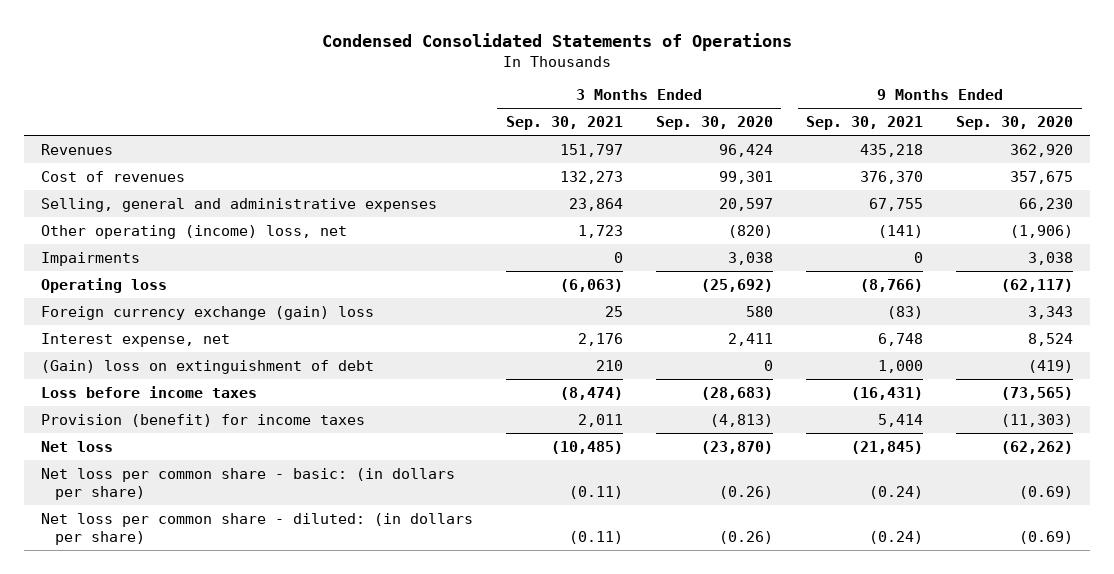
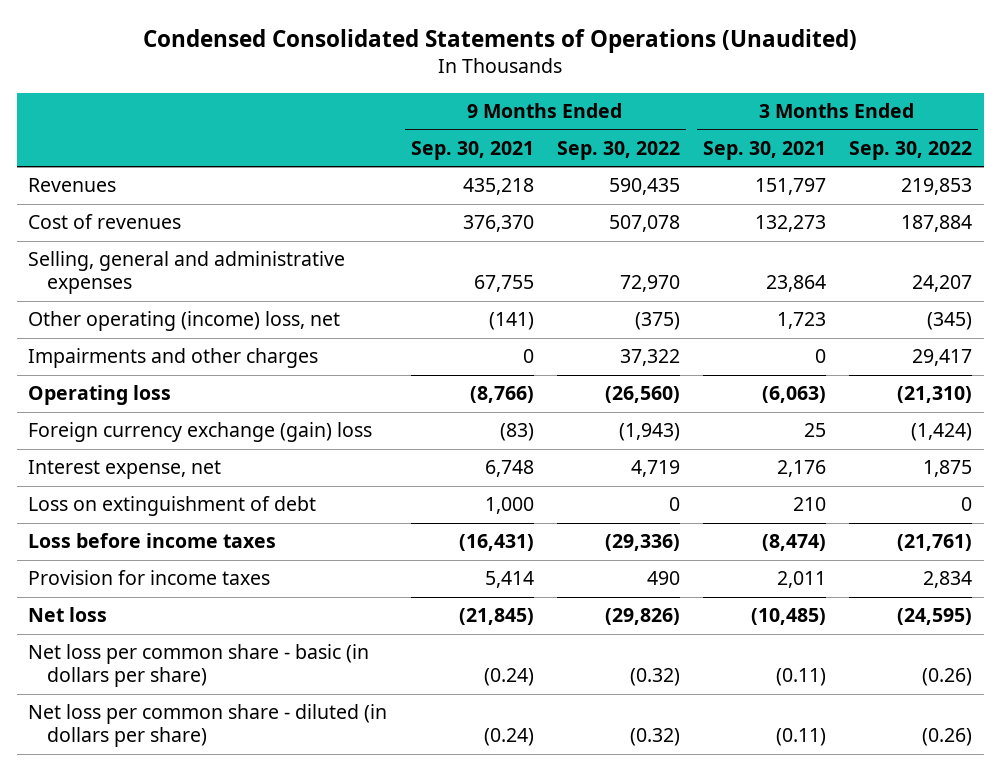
- Condensed Consolidated Statements of Operations
+ Condensed Consolidated Statements of Operations (Unaudited)
- | 3 Months Ended Sep. 30, 2021 | 3 Months Ended Sep. 30, 2020 | 9 Months Ended Sep. 30, 2021 | 9 Months Ended Sep. 30, 2020
+ | 9 Months Ended Sep. 30, 2021 | 9 Months Ended Sep. 30, 2022 | 3 Months Ended Sep. 30, 2021 | 3 Months Ended Sep. 30, 2022
- Impairments | 0 | 3,038 | 0 | 3,038
+ Impairments and other charges | 0 | 37,322 | 0 | 29,417
- (Gain) loss on extinguishment of debt | 210 | 0 | 1,000 | (419)
+ Loss on extinguishment of debt | 1,000 | 0 | 210 | 0
- Provision (benefit) for income taxes | 2,011 | (4,813) | 5,414 | (11,303)
+ Provision for income taxes | 5,414 | 490 | 2,011 | 2,834
- Net loss per common share - basic: (in dollars per share) | (0.11) | (0.26) | (0.24) | (0.69)
- Net loss per common share - diluted: (in dollars per share) | (0.11) | (0.26) | (0.24) | (0.69)
+ Net loss per common share - basic (in dollars per share) | (0.24) | (0.32) | (0.11) | (0.26)
+ Net loss per common share - diluted (in dollars per share) | (0.24) | (0.32) | (0.11) | (0.26)

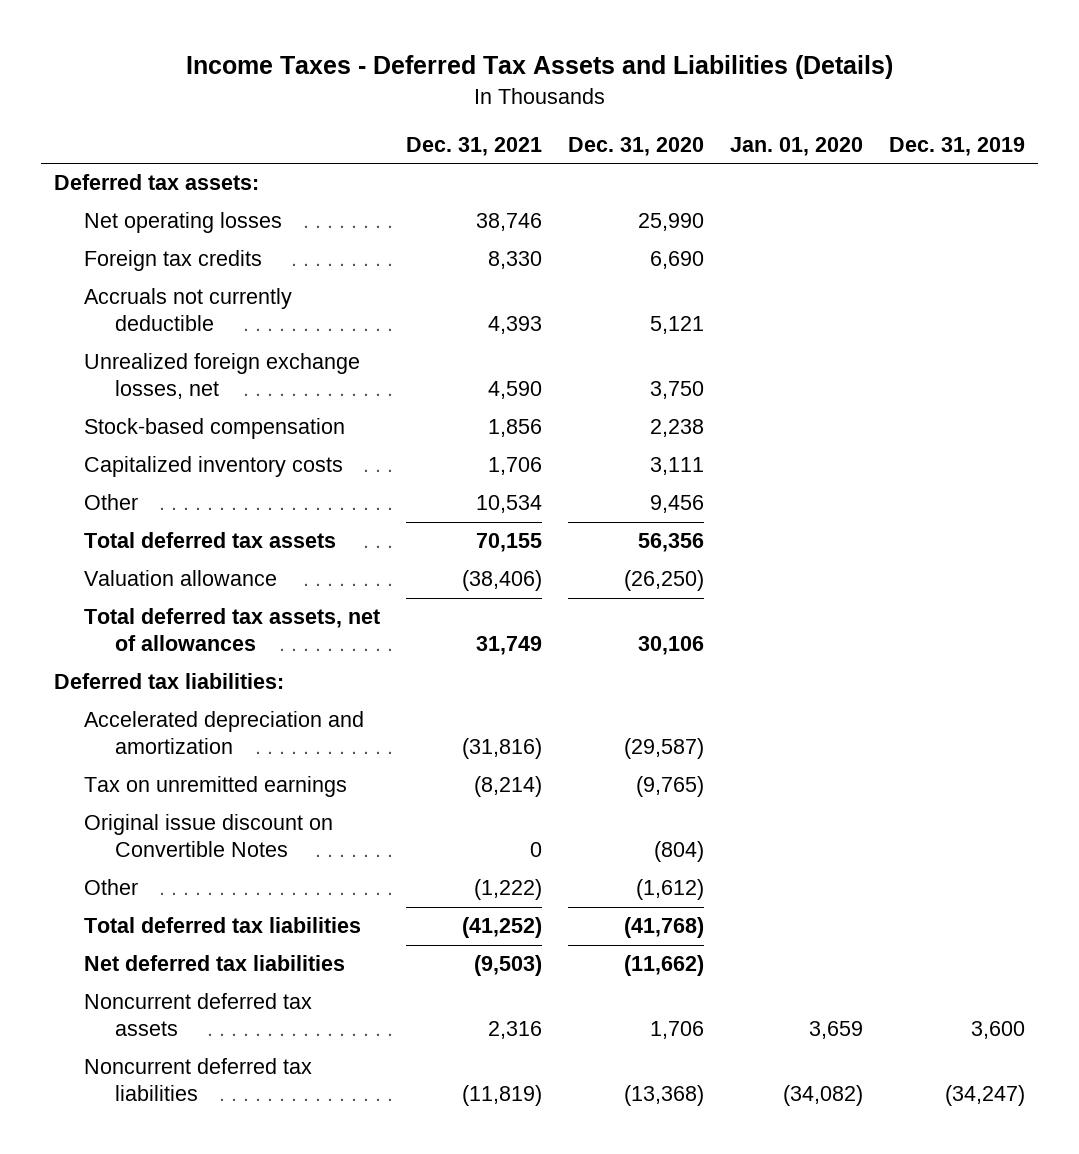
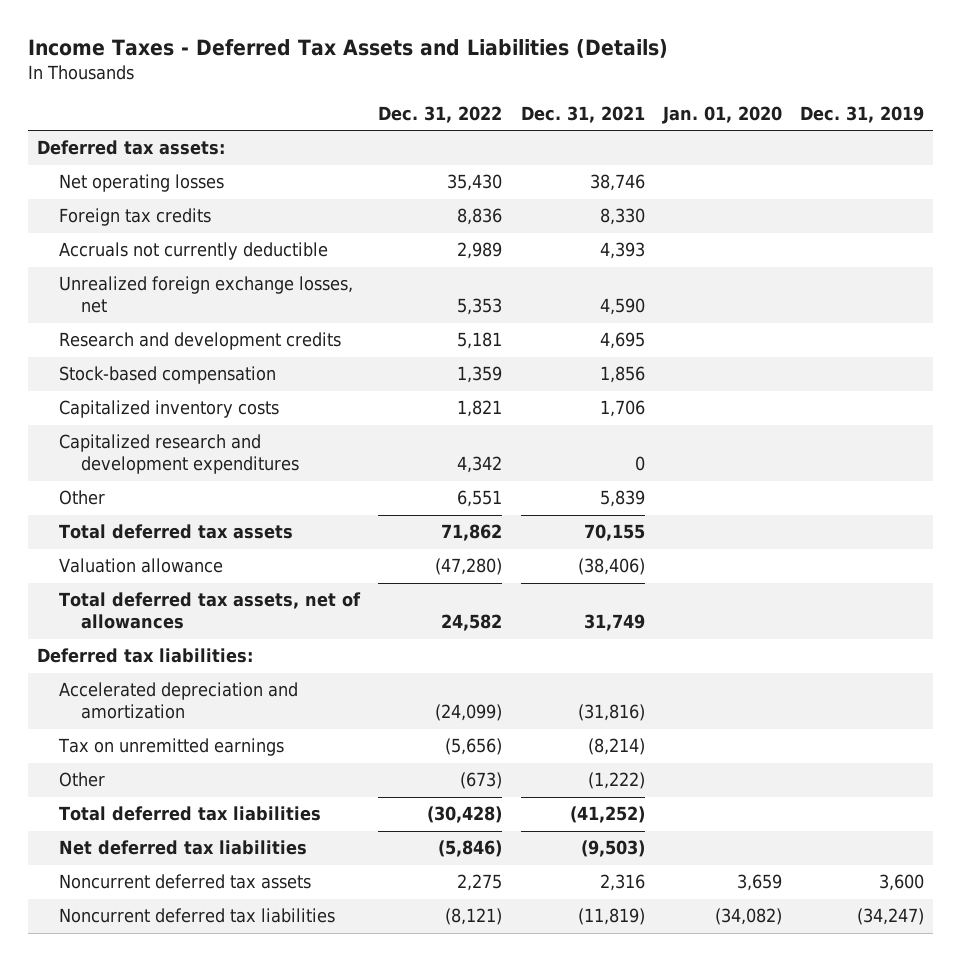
- | Dec. 31, 2021 | Dec. 31, 2020 | Jan. 01, 2020 | Dec. 31, 2019
+ | Dec. 31, 2022 | Dec. 31, 2021 | Jan. 01, 2020 | Dec. 31, 2019
+ Research and development credits | 5,181 | 4,695 | |
- Other | 10,534 | 9,456 | |
+ Capitalized research and development expenditures | 4,342 | 0 | |
+ Other | 6,551 | 5,839 | |
- Original issue discount on Convertible Notes | 0 | (804) | |

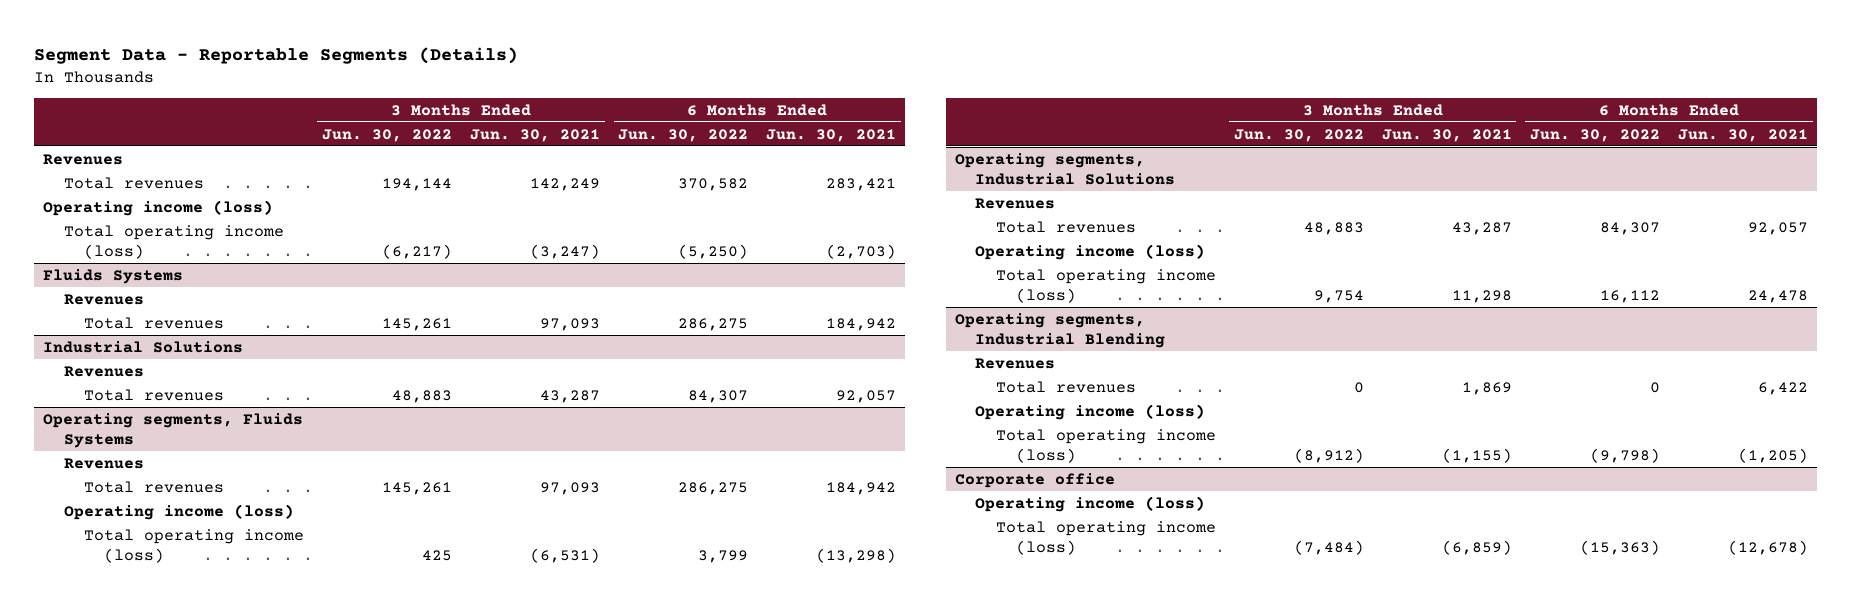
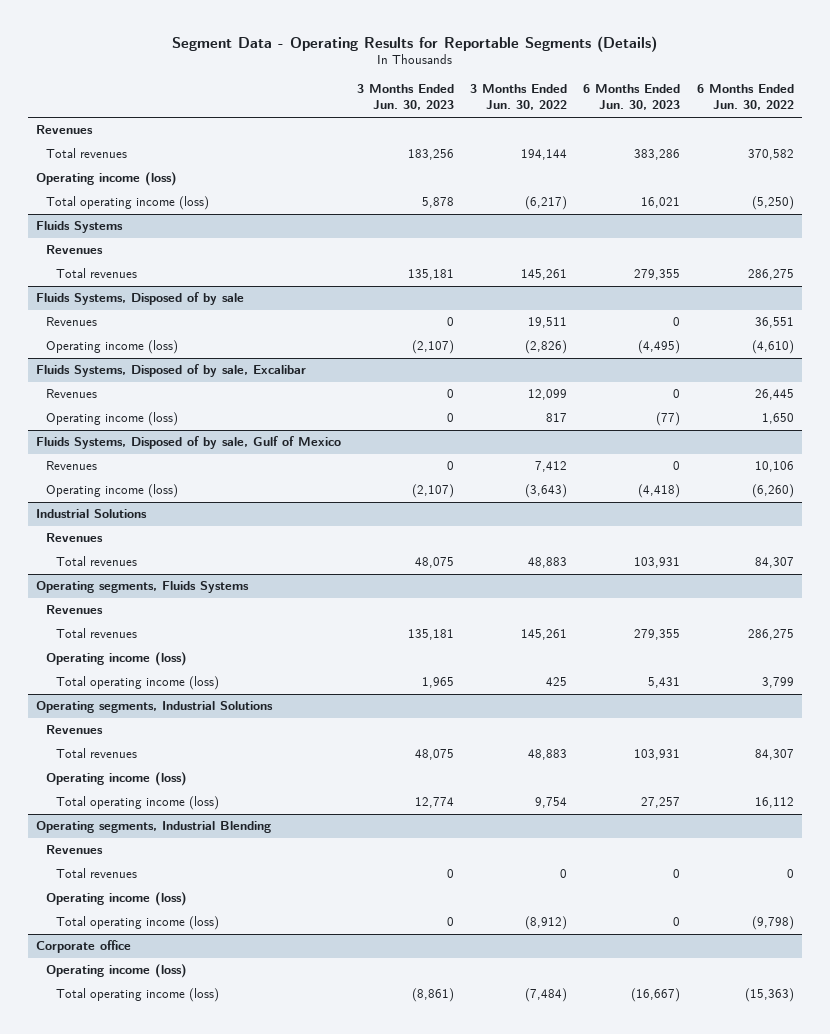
- Segment Data - Reportable Segments (Details)
+ Segment Data - Operating Results for Reportable Segments (Details)
- | 3 Months Ended Jun. 30, 2022 | 3 Months Ended Jun. 30, 2021 | 6 Months Ended Jun. 30, 2022 | 6 Months Ended Jun. 30, 2021
+ | 3 Months Ended Jun. 30, 2023 | 3 Months Ended Jun. 30, 2022 | 6 Months Ended Jun. 30, 2023 | 6 Months Ended Jun. 30, 2022
+ Fluids Systems, Disposed of by sale
+ Revenues | 0 | 19,511 | 0 | 36,551
+ Operating income (loss) | (2,107) | (2,826) | (4,495) | (4,610)
+ Fluids Systems, Disposed of by sale, Excalibar
+ Revenues | 0 | 12,099 | 0 | 26,445
+ Operating income (loss) | 0 | 817 | (77) | 1,650
+ Fluids Systems, Disposed of by sale, Gulf of Mexico
+ Revenues | 0 | 7,412 | 0 | 10,106
+ Operating income (loss) | (2,107) | (3,643) | (4,418) | (6,260)

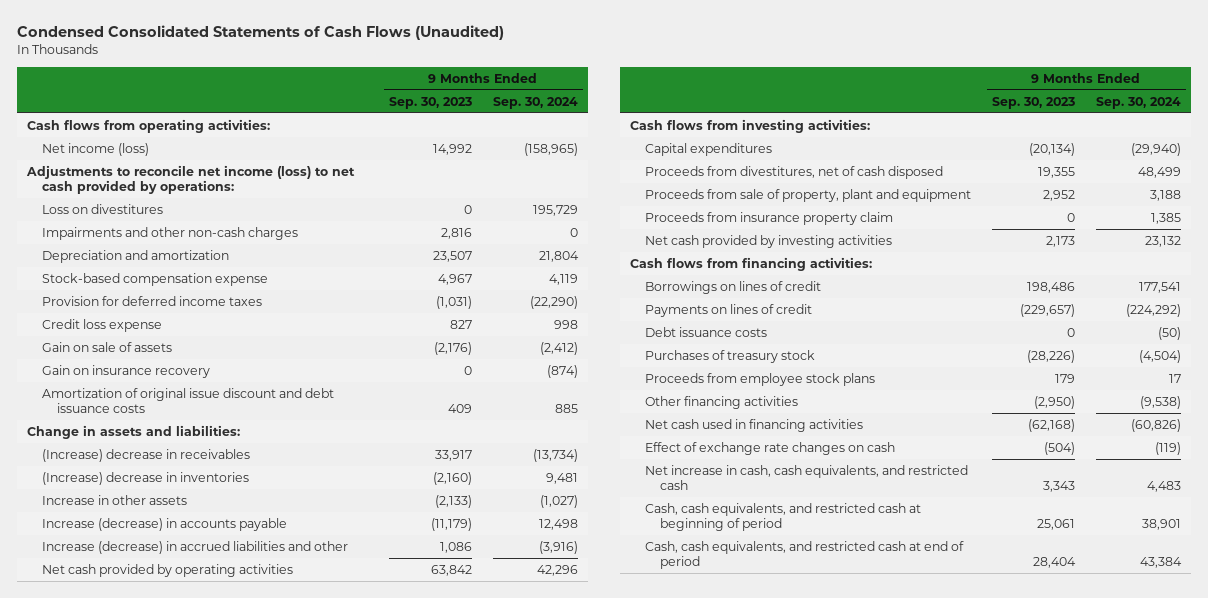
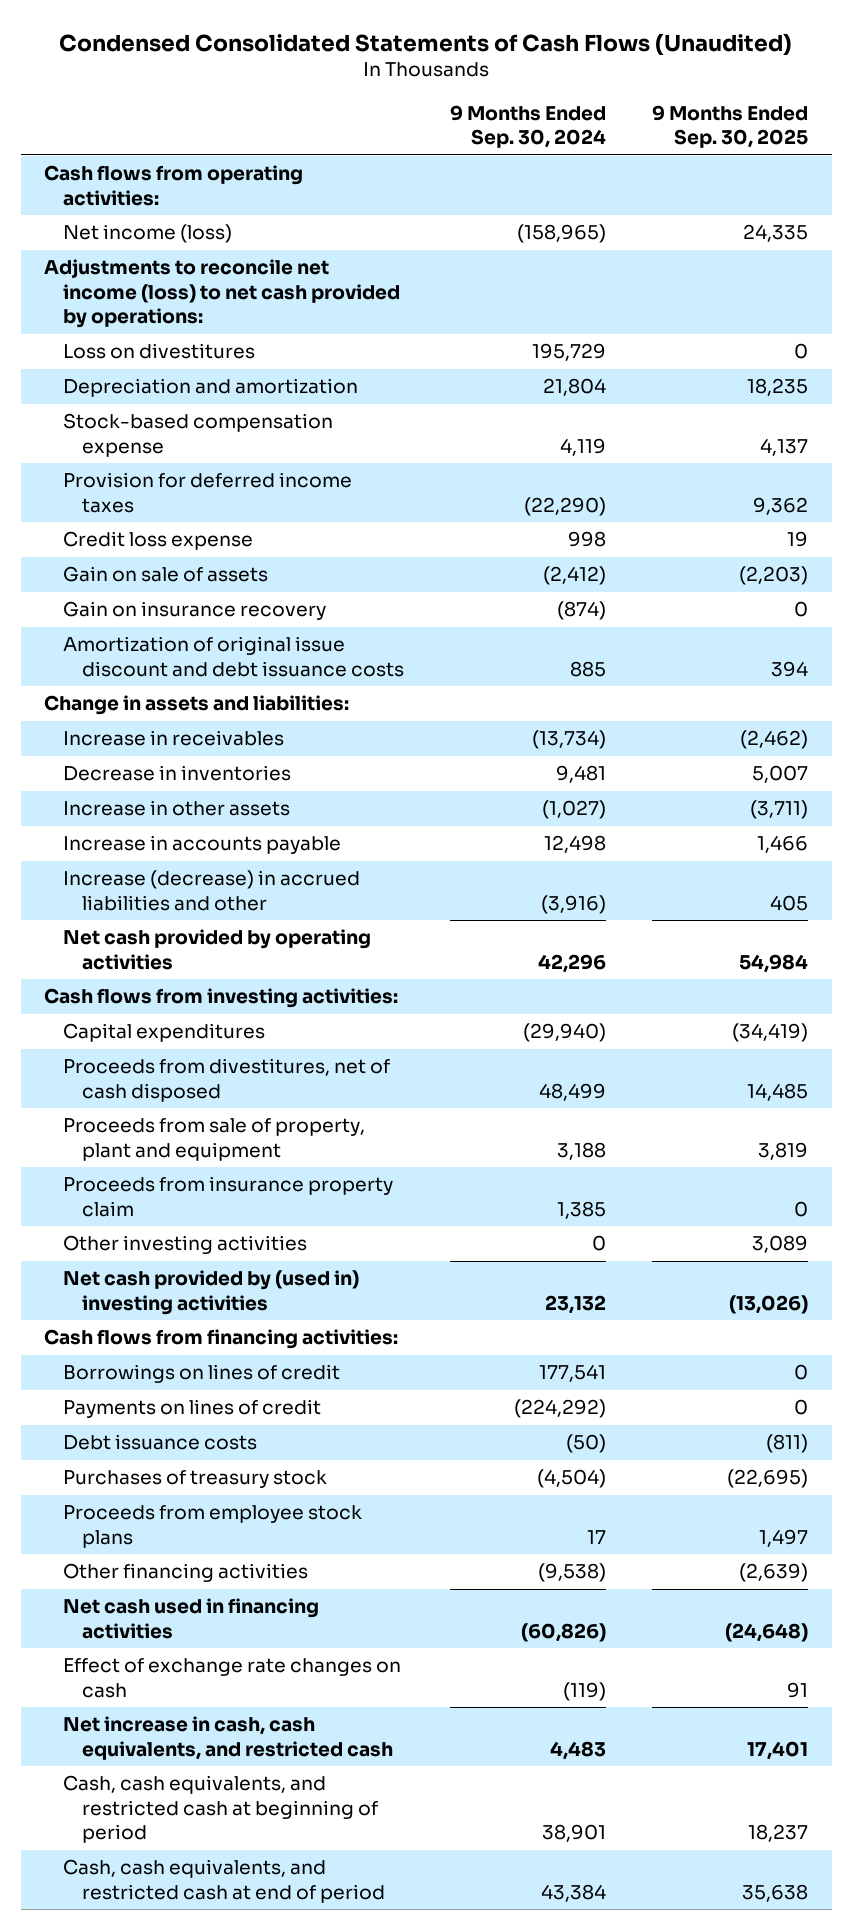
- | 9 Months Ended Sep. 30, 2023 | 9 Months Ended Sep. 30, 2024
+ | 9 Months Ended Sep. 30, 2024 | 9 Months Ended Sep. 30, 2025
- Impairments and other non-cash charges | 2,816 | 0
- (Increase) decrease in receivables | 33,917 | (13,734)
- (Increase) decrease in inventories | (2,160) | 9,481
+ Increase in receivables | (13,734) | (2,462)
+ Decrease in inventories | 9,481 | 5,007
- Increase (decrease) in accounts payable | (11,179) | 12,498
+ Increase in accounts payable | 12,498 | 1,466
- Net cash provided by investing activities | 2,173 | 23,132
+ Other investing activities | 0 | 3,089
+ Net cash provided by (used in) investing activities | 23,132 | (13,026)

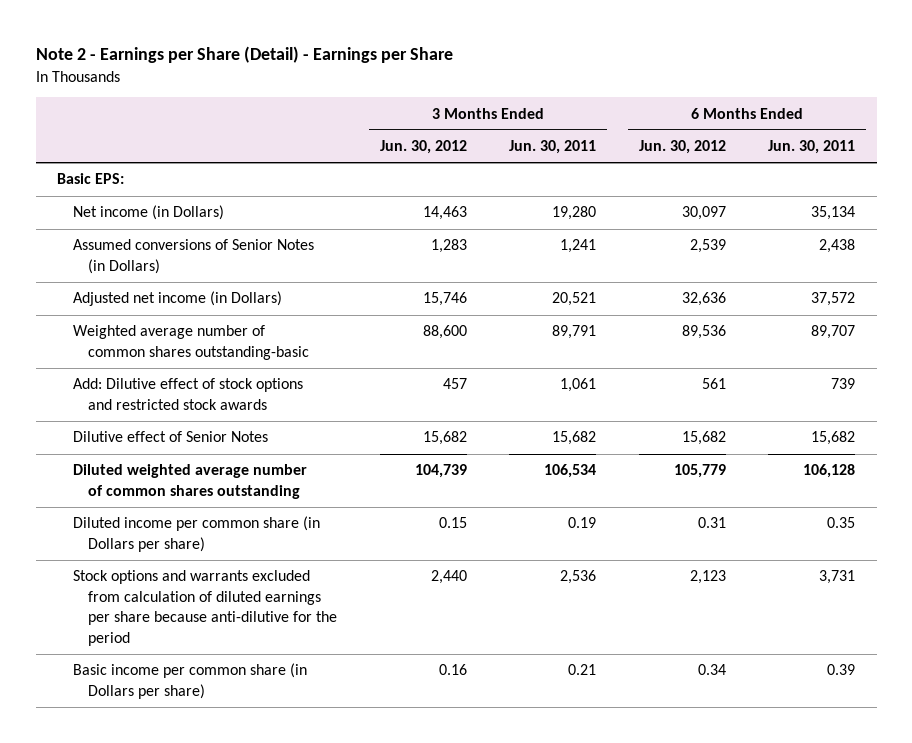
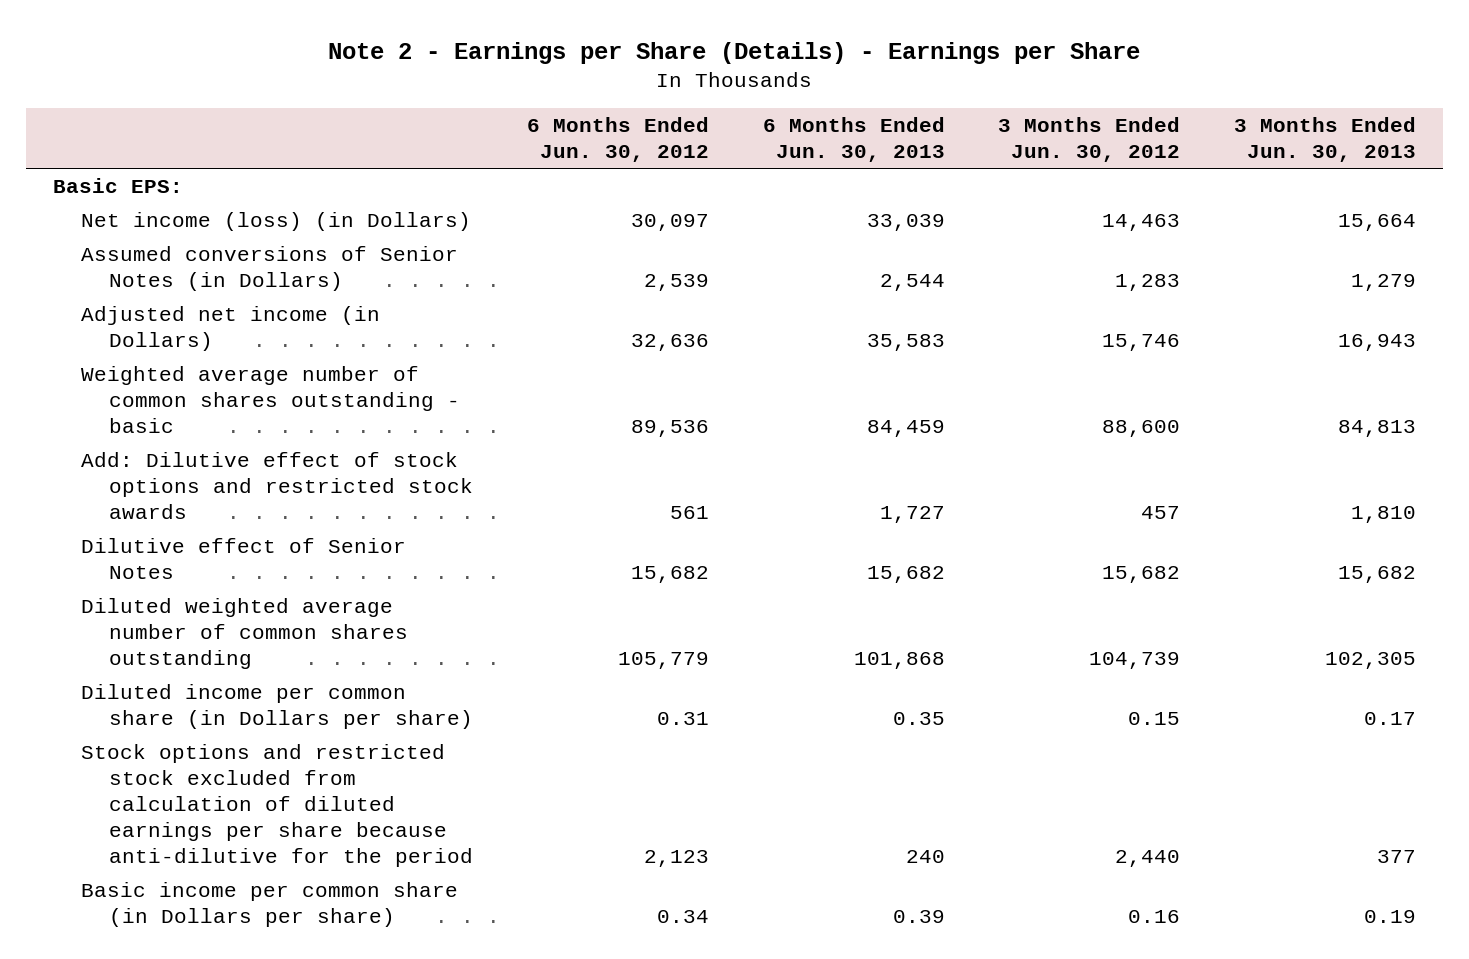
- Note 2 - Earnings per Share (Detail) - Earnings per Share
+ Note 2 - Earnings per Share (Details) - Earnings per Share
- | 3 Months Ended Jun. 30, 2012 | 3 Months Ended Jun. 30, 2011 | 6 Months Ended Jun. 30, 2012 | 6 Months Ended Jun. 30, 2011
+ | 6 Months Ended Jun. 30, 2012 | 6 Months Ended Jun. 30, 2013 | 3 Months Ended Jun. 30, 2012 | 3 Months Ended Jun. 30, 2013
- Net income (in Dollars) | 14,463 | 19,280 | 30,097 | 35,134
+ Net income (loss) (in Dollars) | 30,097 | 33,039 | 14,463 | 15,664
- Weighted average number of common shares outstanding-basic | 88,600 | 89,791 | 89,536 | 89,707
+ Weighted average number of common shares outstanding - basic | 89,536 | 84,459 | 88,600 | 84,813
- Stock options and warrants excluded from calculation of diluted earnings per share because anti-dilutive for the period | 2,440 | 2,536 | 2,123 | 3,731
+ Stock options and restricted stock excluded from calculation of diluted earnings per share because anti-dilutive for the period | 2,123 | 240 | 2,440 | 377

